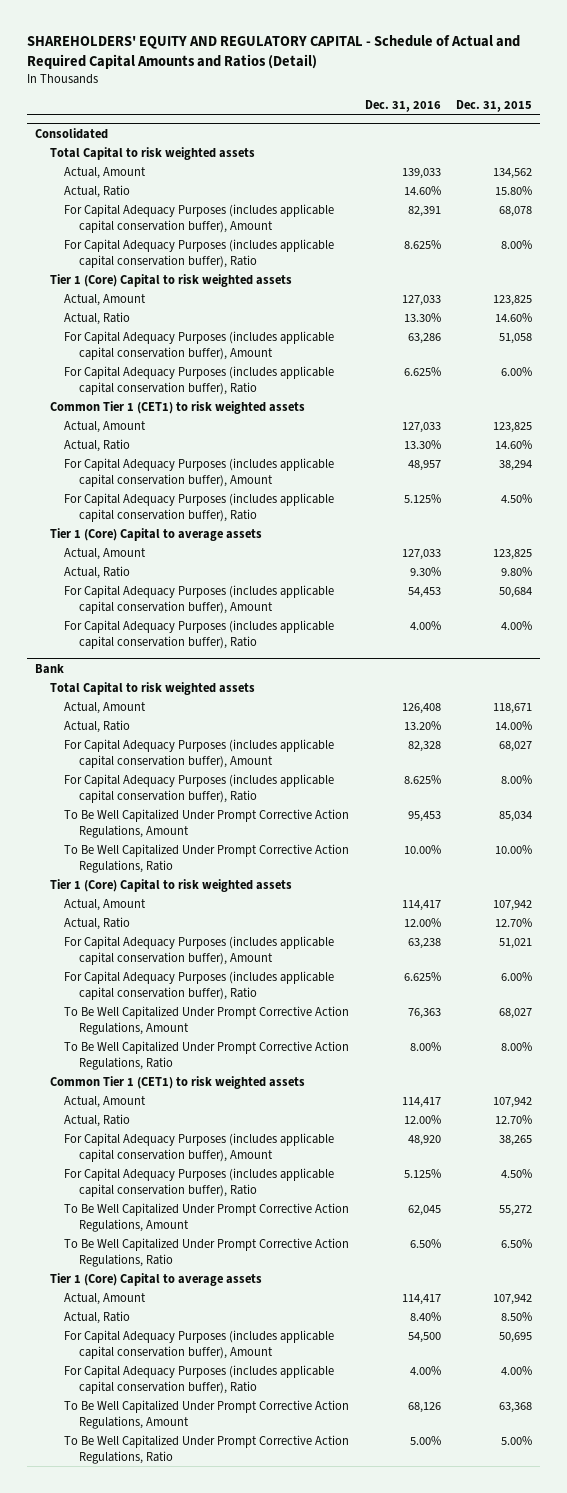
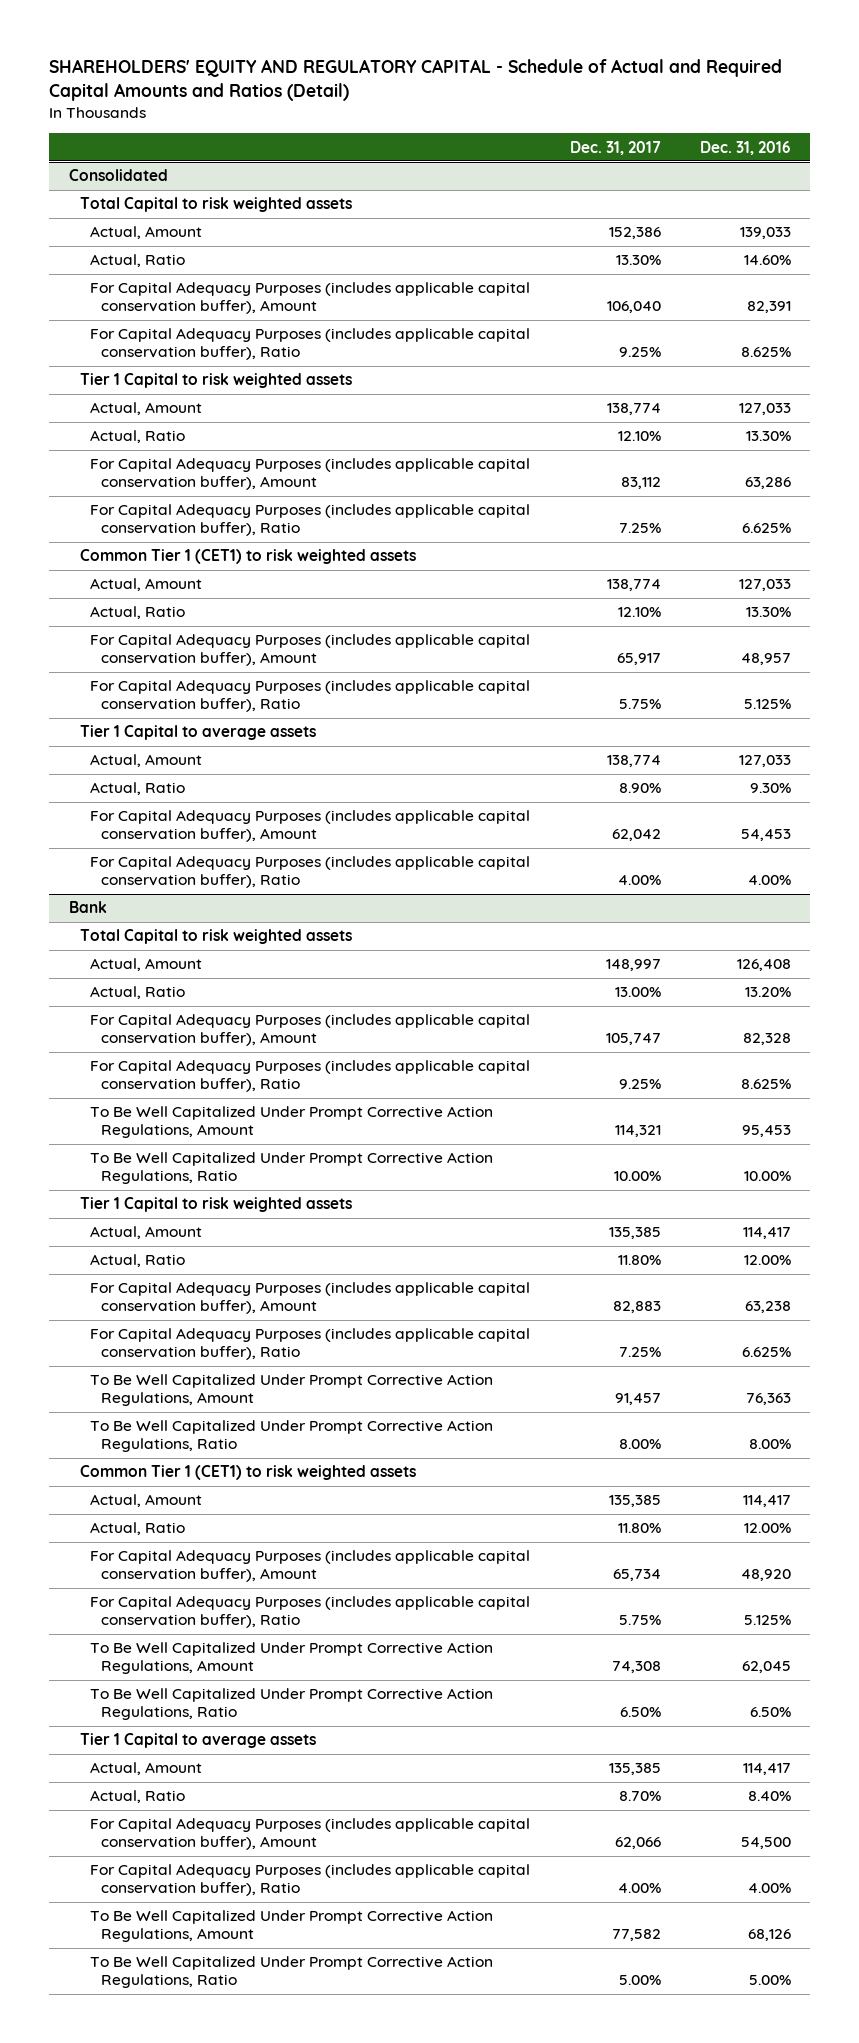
- | Dec. 31, 2016 | Dec. 31, 2015
+ | Dec. 31, 2017 | Dec. 31, 2016
@ Consolidated
- Tier 1 (Core) Capital to risk weighted assets
+ Tier 1 Capital to risk weighted assets
- Tier 1 (Core) Capital to average assets
+ Tier 1 Capital to average assets
@ Bank
- Tier 1 (Core) Capital to risk weighted assets
+ Tier 1 Capital to risk weighted assets
- Tier 1 (Core) Capital to average assets
+ Tier 1 Capital to average assets

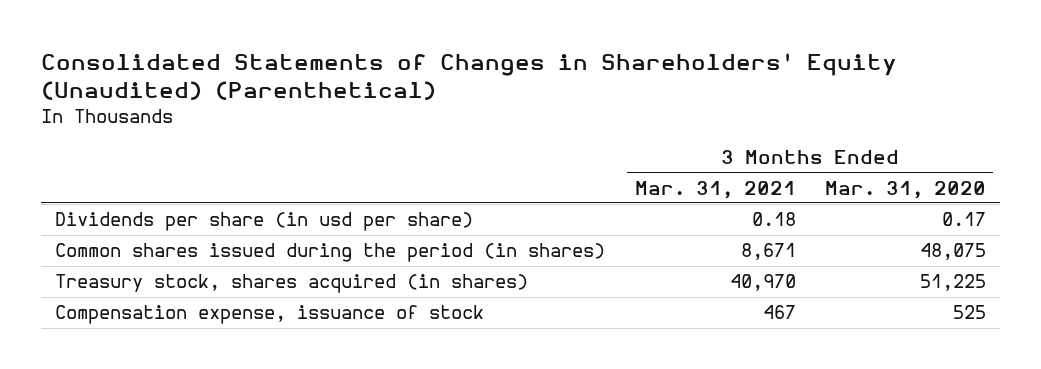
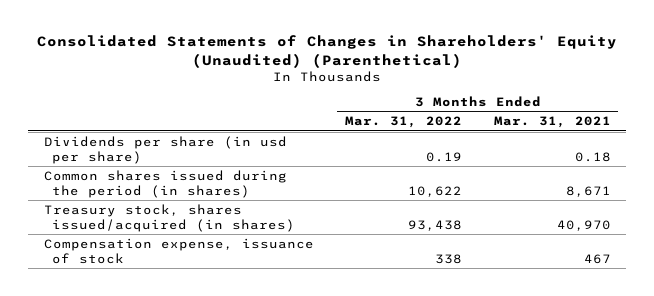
- | 3 Months Ended Mar. 31, 2021 | 3 Months Ended Mar. 31, 2020
+ | 3 Months Ended Mar. 31, 2022 | 3 Months Ended Mar. 31, 2021
- Treasury stock, shares acquired (in shares) | 40,970 | 51,225
+ Treasury stock, shares issued/acquired (in shares) | 93,438 | 40,970

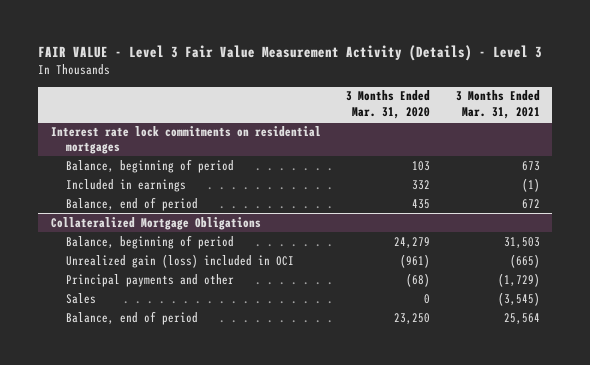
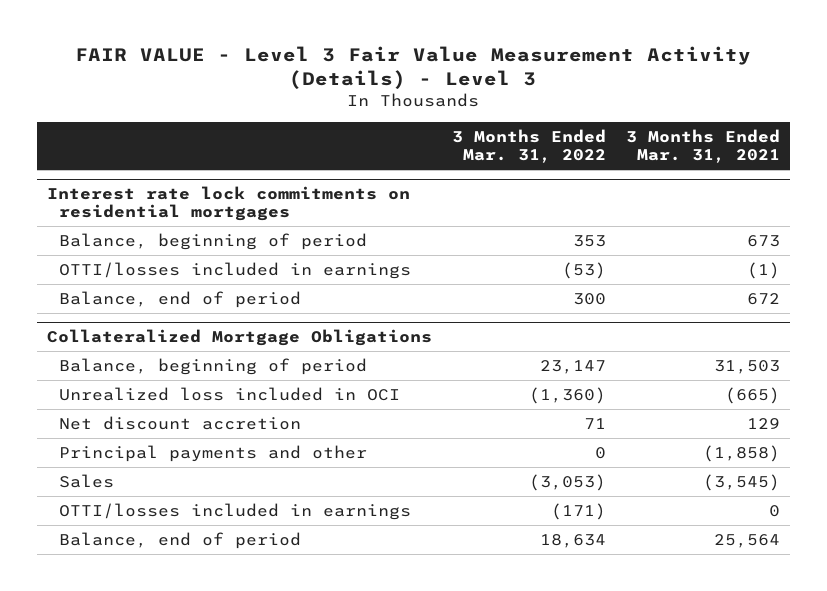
- | 3 Months Ended Mar. 31, 2020 | 3 Months Ended Mar. 31, 2021
+ | 3 Months Ended Mar. 31, 2022 | 3 Months Ended Mar. 31, 2021
@ Interest rate lock commitments on residential mortgages
- Included in earnings | 332 | (1)
+ OTTI/losses included in earnings | (53) | (1)
@ Collateralized Mortgage Obligations
- Unrealized gain (loss) included in OCI | (961) | (665)
- Principal payments and other | (68) | (1,729)
+ Unrealized loss included in OCI | (1,360) | (665)
+ Net discount accretion | 71 | 129
+ Principal payments and other | 0 | (1,858)
+ OTTI/losses included in earnings | (171) | 0

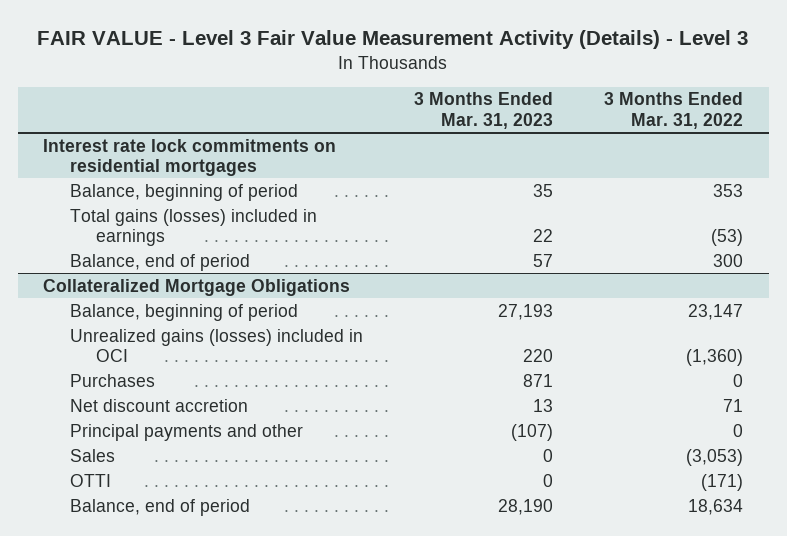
- | 3 Months Ended Mar. 31, 2022 | 3 Months Ended Mar. 31, 2021
+ | 3 Months Ended Mar. 31, 2023 | 3 Months Ended Mar. 31, 2022
@ Interest rate lock commitments on residential mortgages
- OTTI/losses included in earnings | (53) | (1)
+ Total gains (losses) included in earnings | 22 | (53)
@ Collateralized Mortgage Obligations
- Unrealized loss included in OCI | (1,360) | (665)
+ Unrealized gains (losses) included in OCI | 220 | (1,360)
+ Purchases | 871 | 0
- OTTI/losses included in earnings | (171) | 0
+ OTTI | 0 | (171)

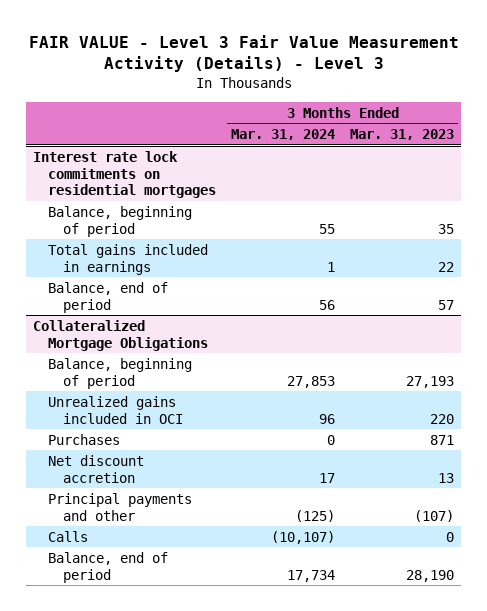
- | 3 Months Ended Mar. 31, 2023 | 3 Months Ended Mar. 31, 2022
+ | 3 Months Ended Mar. 31, 2024 | 3 Months Ended Mar. 31, 2023
@ Interest rate lock commitments on residential mortgages
- Total gains (losses) included in earnings | 22 | (53)
+ Total gains included in earnings | 1 | 22
@ Collateralized Mortgage Obligations
- Unrealized gains (losses) included in OCI | 220 | (1,360)
+ Unrealized gains included in OCI | 96 | 220
- Sales | 0 | (3,053)
- OTTI | 0 | (171)
+ Calls | (10,107) | 0

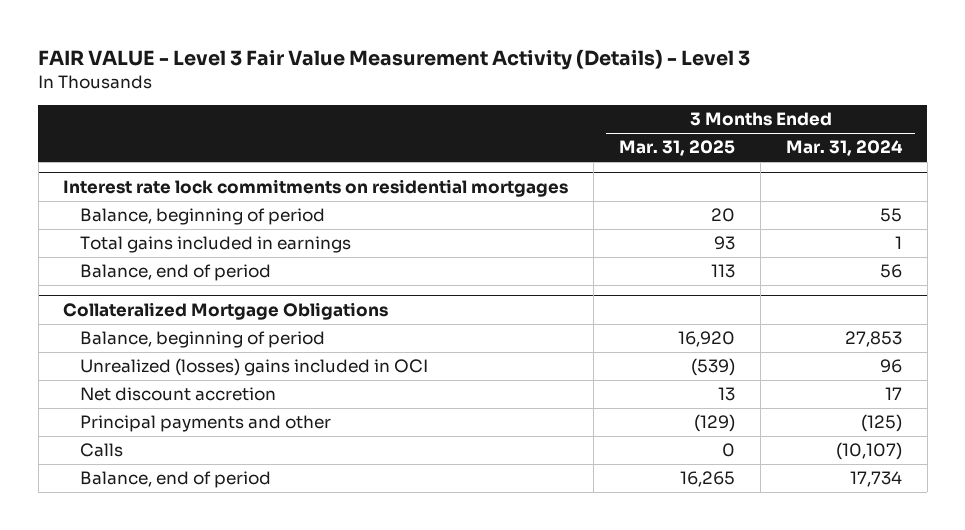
- | 3 Months Ended Mar. 31, 2024 | 3 Months Ended Mar. 31, 2023
+ | 3 Months Ended Mar. 31, 2025 | 3 Months Ended Mar. 31, 2024
@ Collateralized Mortgage Obligations
- Unrealized gains included in OCI | 96 | 220
- Purchases | 0 | 871
+ Unrealized (losses) gains included in OCI | (539) | 96

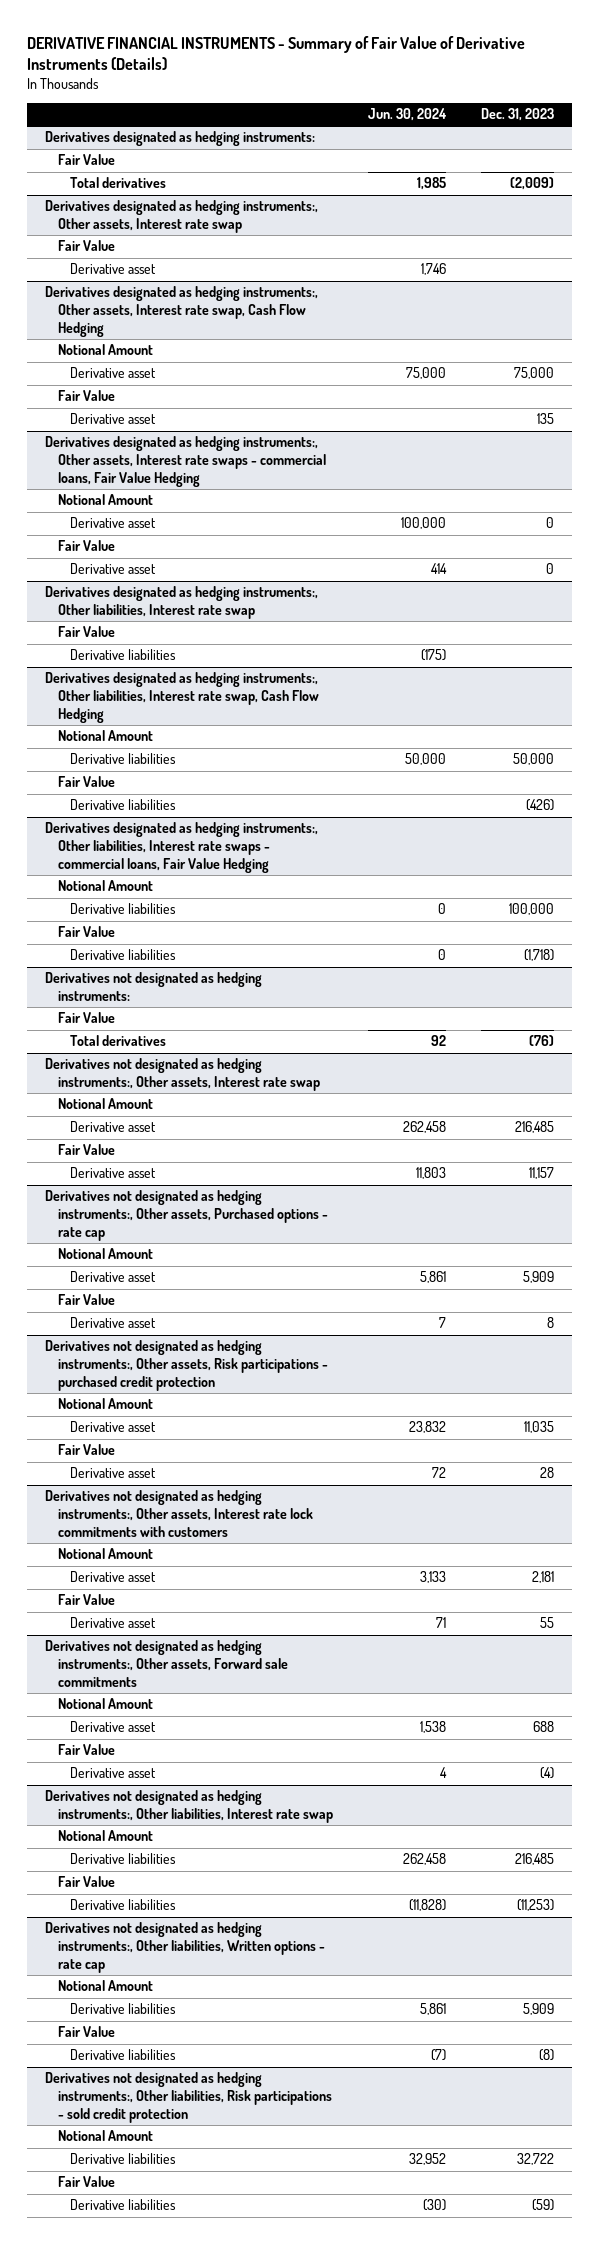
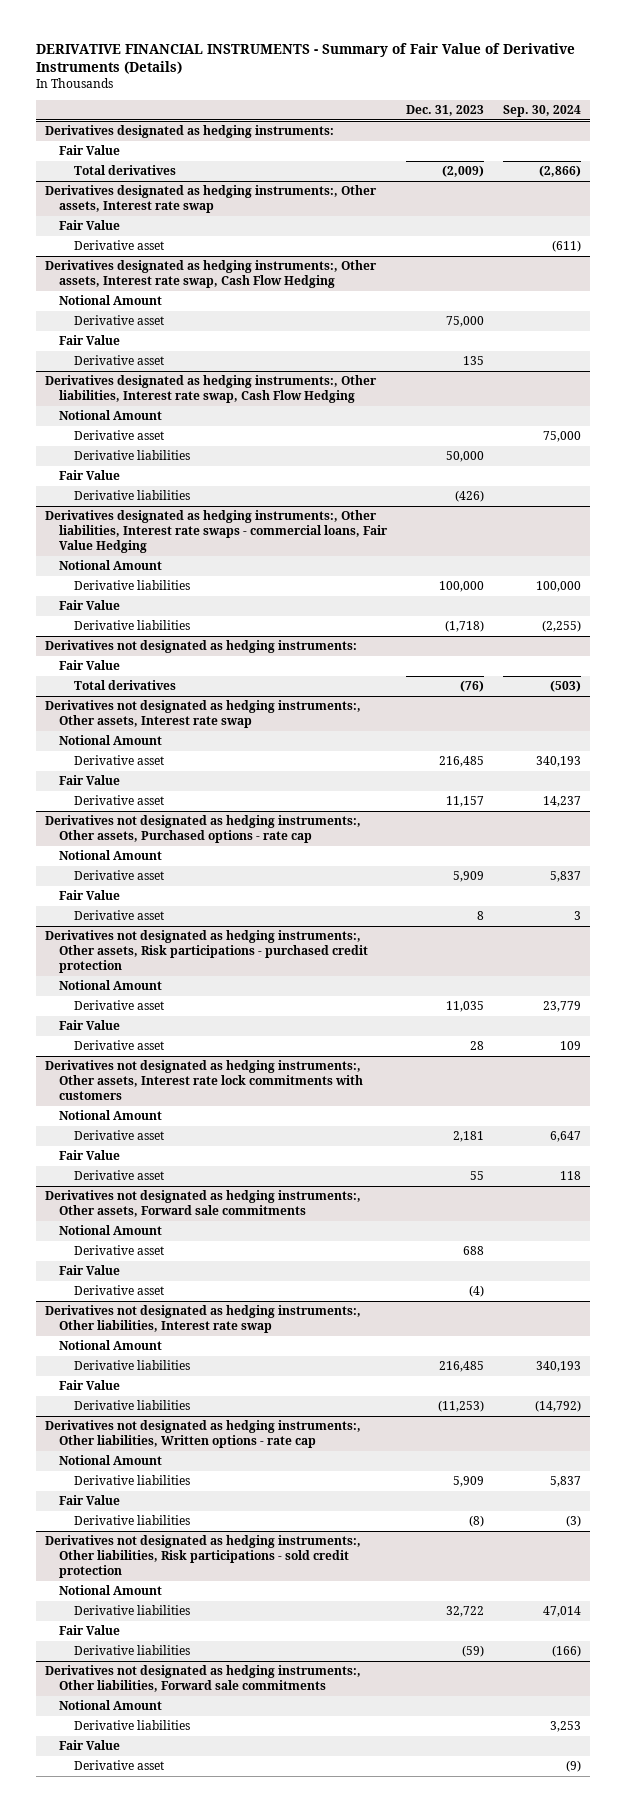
- | Jun. 30, 2024 | Dec. 31, 2023
+ | Dec. 31, 2023 | Sep. 30, 2024
- Derivatives designated as hedging instruments:, Other assets, Interest rate swaps - commercial loans, Fair Value Hedging
- Notional Amount
- Derivative asset | 100,000 | 0
- Fair Value
- Derivative asset | 414 | 0
- Derivatives designated as hedging instruments:, Other liabilities, Interest rate swap
- Fair Value
- Derivative liabilities | (175) |
@ Derivatives designated as hedging instruments:, Other liabilities, Interest rate swap, Cash Flow Hedging
+ Derivative asset | | 75,000
+ Derivatives not designated as hedging instruments:, Other liabilities, Forward sale commitments
+ Notional Amount
+ Derivative liabilities | | 3,253
+ Fair Value
+ Derivative asset | | (9)

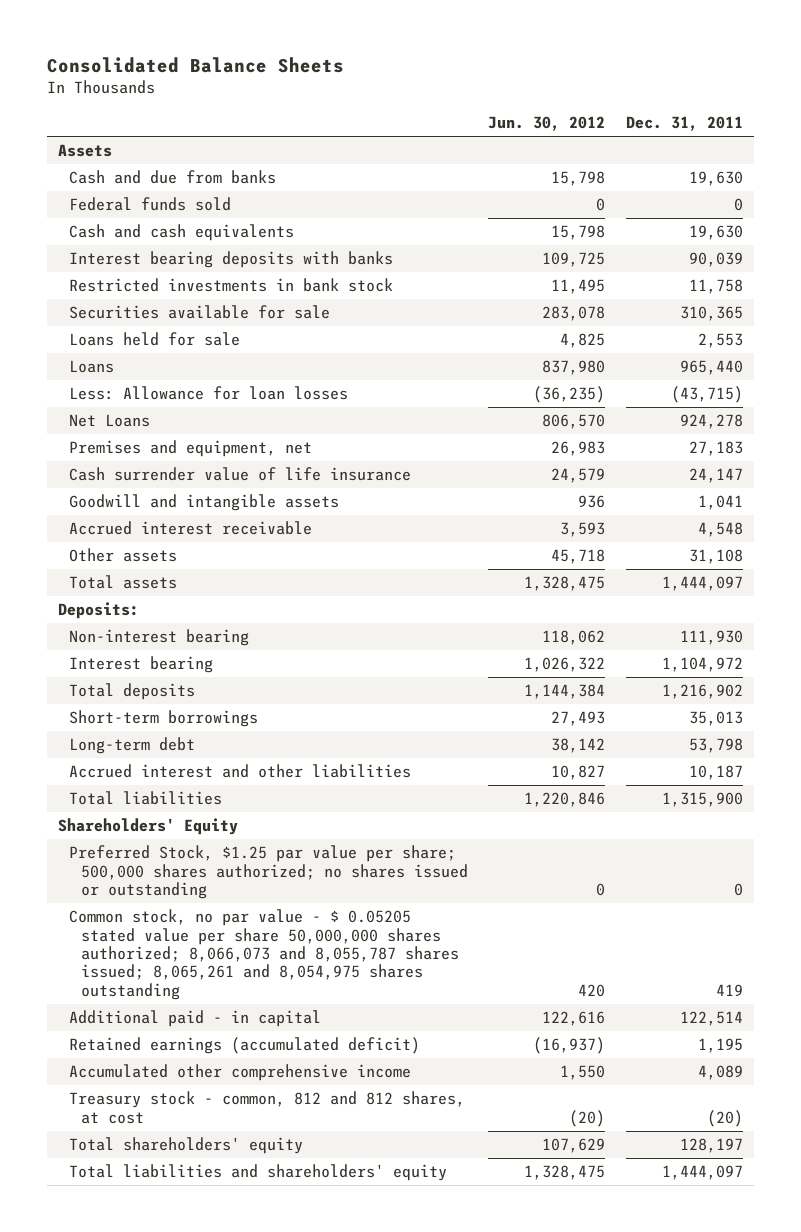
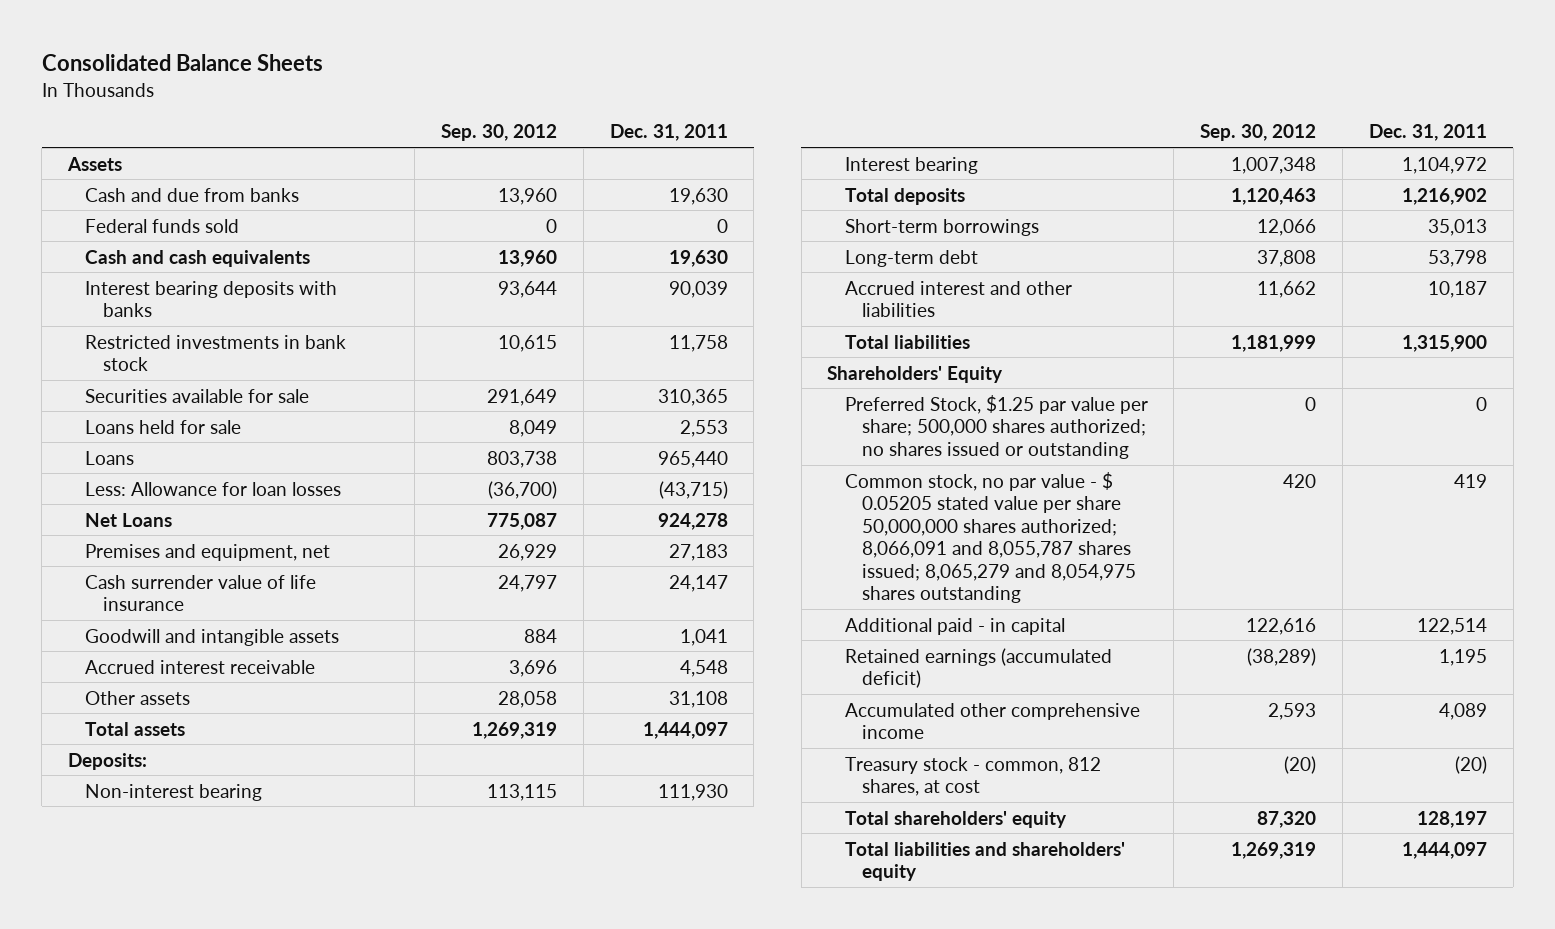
- | Jun. 30, 2012 | Dec. 31, 2011
+ | Sep. 30, 2012 | Dec. 31, 2011
- Common stock, no par value - $ 0.05205 stated value per share 50,000,000 shares authorized; 8,066,073 and 8,055,787 shares issued; 8,065,261 and 8,054,975 shares outstanding | 420 | 419
+ Common stock, no par value - $ 0.05205 stated value per share 50,000,000 shares authorized; 8,066,091 and 8,055,787 shares issued; 8,065,279 and 8,054,975 shares outstanding | 420 | 419
- Treasury stock - common, 812 and 812 shares, at cost | (20) | (20)
+ Treasury stock - common, 812 shares, at cost | (20) | (20)

